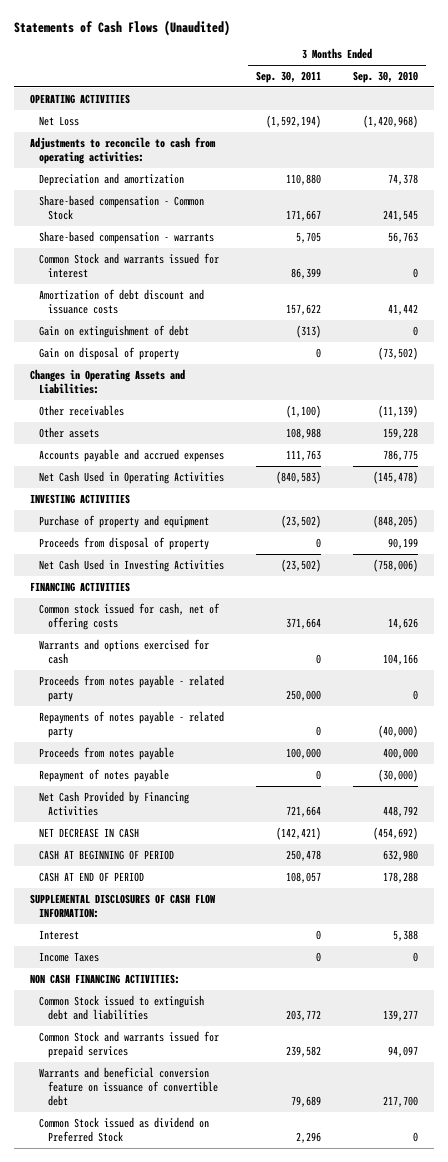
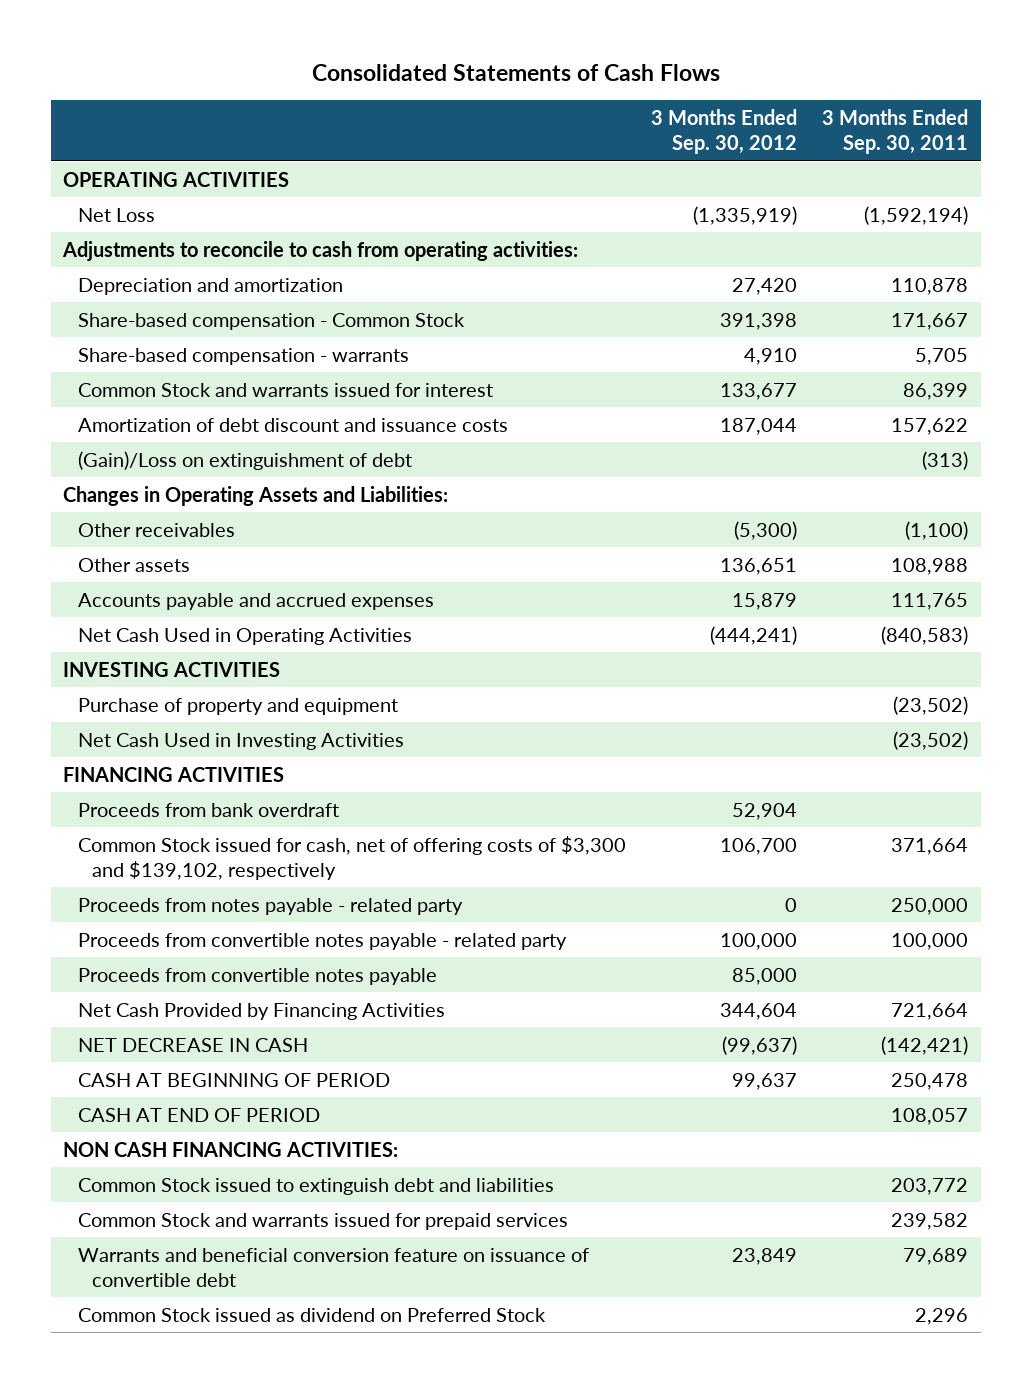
- Statements of Cash Flows (Unaudited)
+ Consolidated Statements of Cash Flows
- | 3 Months Ended Sep. 30, 2011 | 3 Months Ended Sep. 30, 2010
+ | 3 Months Ended Sep. 30, 2012 | 3 Months Ended Sep. 30, 2011
- Depreciation and amortization | 110,880 | 74,378
+ Depreciation and amortization | 27,420 | 110,878
- Gain on extinguishment of debt | (313) | 0
- Gain on disposal of property | 0 | (73,502)
+ (Gain)/Loss on extinguishment of debt | | (313)
- Accounts payable and accrued expenses | 111,763 | 786,775
+ Accounts payable and accrued expenses | 15,879 | 111,765
- Proceeds from disposal of property | 0 | 90,199
- Common stock issued for cash, net of offering costs | 371,664 | 14,626
- Warrants and options exercised for cash | 0 | 104,166
+ Proceeds from bank overdraft | 52,904 |
+ Common Stock issued for cash, net of offering costs of $3,300 and $139,102, respectively | 106,700 | 371,664
- Repayments of notes payable - related party | 0 | (40,000)
- Proceeds from notes payable | 100,000 | 400,000
- Repayment of notes payable | 0 | (30,000)
+ Proceeds from convertible notes payable - related party | 100,000 | 100,000
+ Proceeds from convertible notes payable | 85,000 |
- SUPPLEMENTAL DISCLOSURES OF CASH FLOW INFORMATION:
- Interest | 0 | 5,388
- Income Taxes | 0 | 0

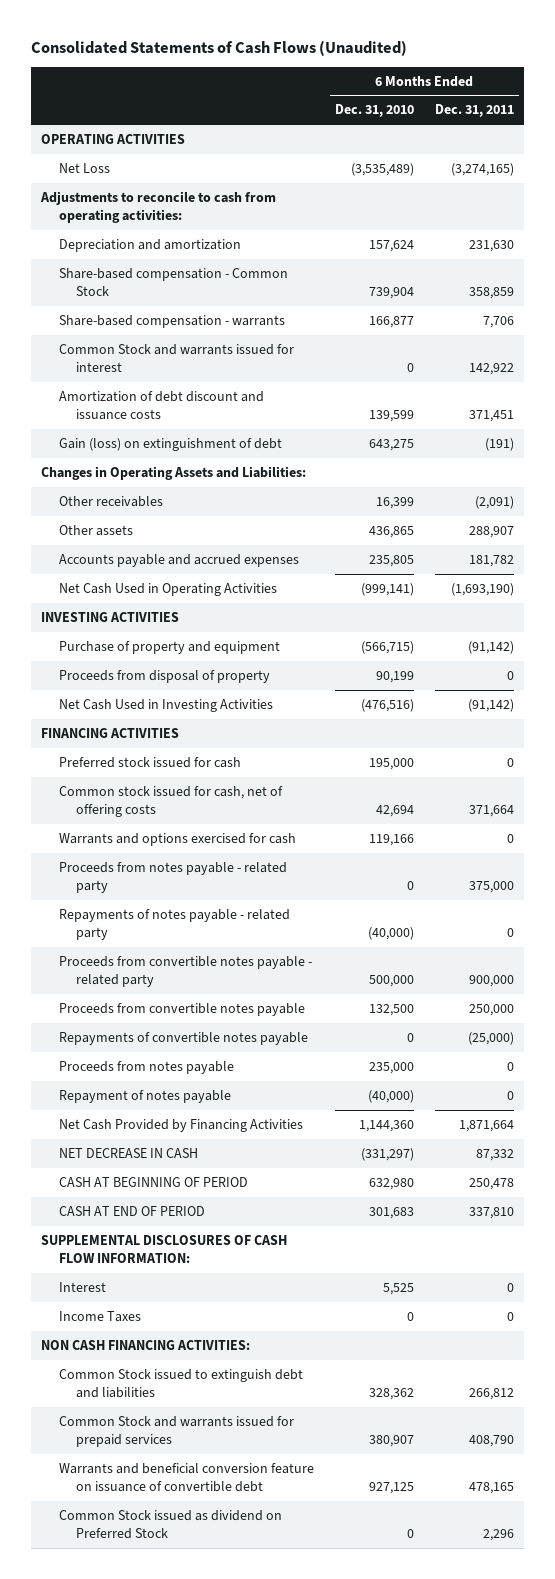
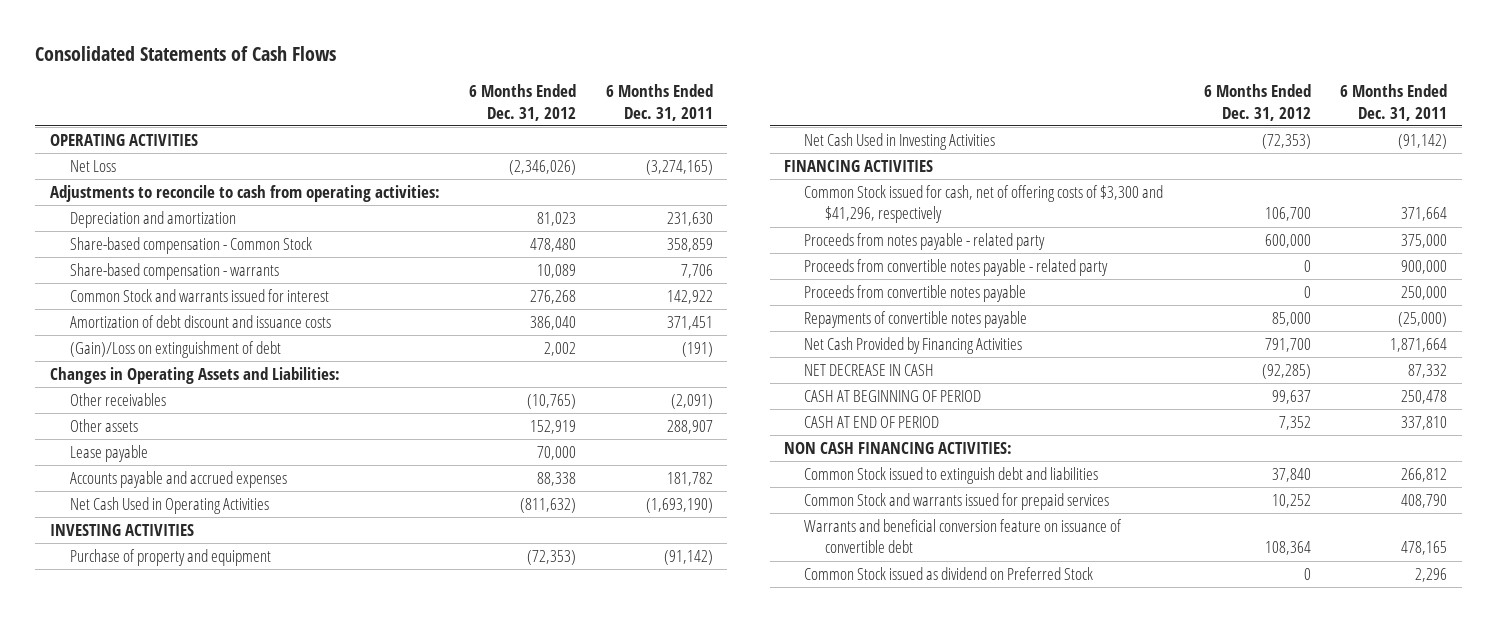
- Consolidated Statements of Cash Flows (Unaudited)
+ Consolidated Statements of Cash Flows
- | 6 Months Ended Dec. 31, 2010 | 6 Months Ended Dec. 31, 2011
+ | 6 Months Ended Dec. 31, 2012 | 6 Months Ended Dec. 31, 2011
- Gain (loss) on extinguishment of debt | 643,275 | (191)
+ (Gain)/Loss on extinguishment of debt | 2,002 | (191)
+ Lease payable | 70,000 |
- Proceeds from disposal of property | 90,199 | 0
- Preferred stock issued for cash | 195,000 | 0
- Common stock issued for cash, net of offering costs | 42,694 | 371,664
- Warrants and options exercised for cash | 119,166 | 0
+ Common Stock issued for cash, net of offering costs of $3,300 and $41,296, respectively | 106,700 | 371,664
- Repayments of notes payable - related party | (40,000) | 0
- Proceeds from notes payable | 235,000 | 0
- Repayment of notes payable | (40,000) | 0
- SUPPLEMENTAL DISCLOSURES OF CASH FLOW INFORMATION:
- Interest | 5,525 | 0
- Income Taxes | 0 | 0

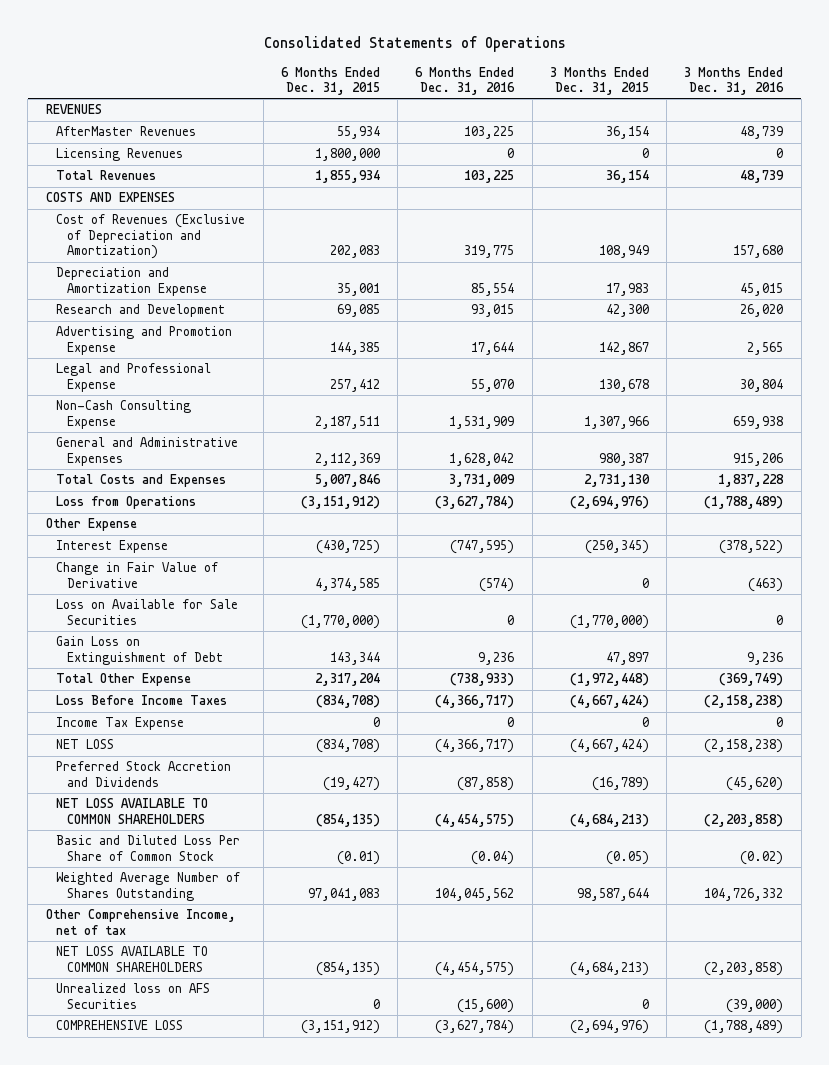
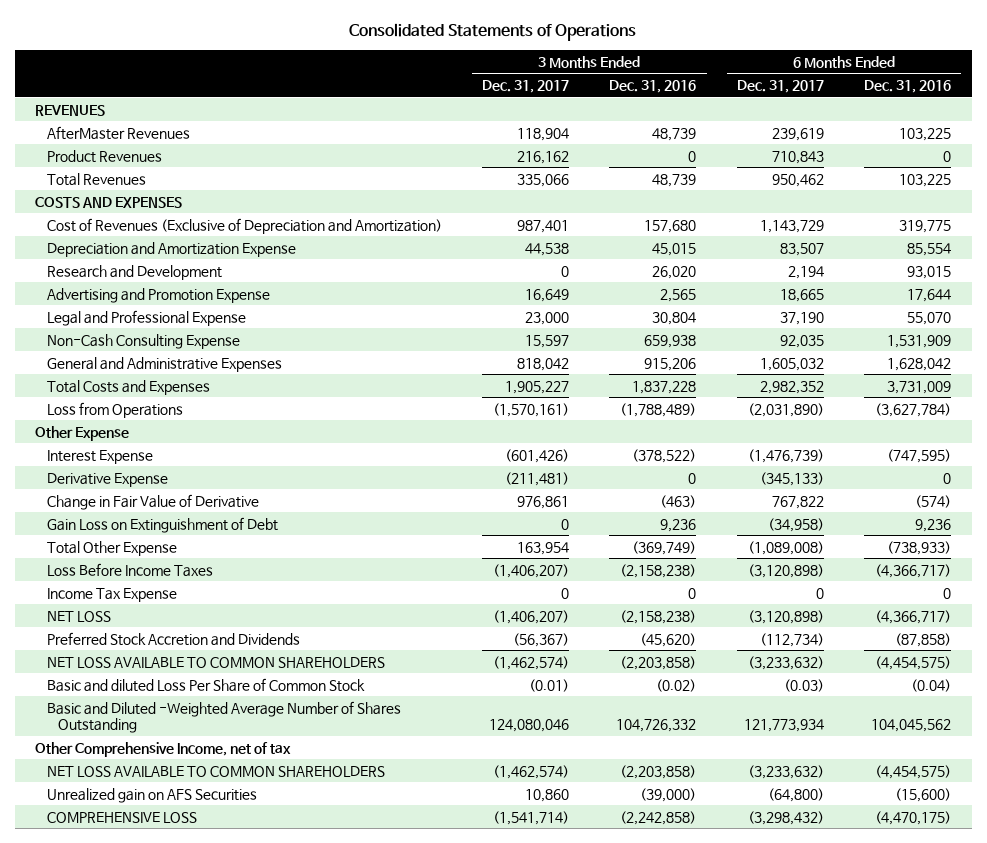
- | 6 Months Ended Dec. 31, 2015 | 6 Months Ended Dec. 31, 2016 | 3 Months Ended Dec. 31, 2015 | 3 Months Ended Dec. 31, 2016
+ | 3 Months Ended Dec. 31, 2017 | 3 Months Ended Dec. 31, 2016 | 6 Months Ended Dec. 31, 2017 | 6 Months Ended Dec. 31, 2016
- Licensing Revenues | 1,800,000 | 0 | 0 | 0
+ Product Revenues | 216,162 | 0 | 710,843 | 0
+ Derivative Expense | (211,481) | 0 | (345,133) | 0
- Loss on Available for Sale Securities | (1,770,000) | 0 | (1,770,000) | 0
- Basic and Diluted Loss Per Share of Common Stock | (0.01) | (0.04) | (0.05) | (0.02)
- Weighted Average Number of Shares Outstanding | 97,041,083 | 104,045,562 | 98,587,644 | 104,726,332
+ Basic and diluted Loss Per Share of Common Stock | (0.01) | (0.02) | (0.03) | (0.04)
+ Basic and Diluted -Weighted Average Number of Shares Outstanding | 124,080,046 | 104,726,332 | 121,773,934 | 104,045,562
- Unrealized loss on AFS Securities | 0 | (15,600) | 0 | (39,000)
- COMPREHENSIVE LOSS | (3,151,912) | (3,627,784) | (2,694,976) | (1,788,489)
+ Unrealized gain on AFS Securities | 10,860 | (39,000) | (64,800) | (15,600)
+ COMPREHENSIVE LOSS | (1,541,714) | (2,242,858) | (3,298,432) | (4,470,175)

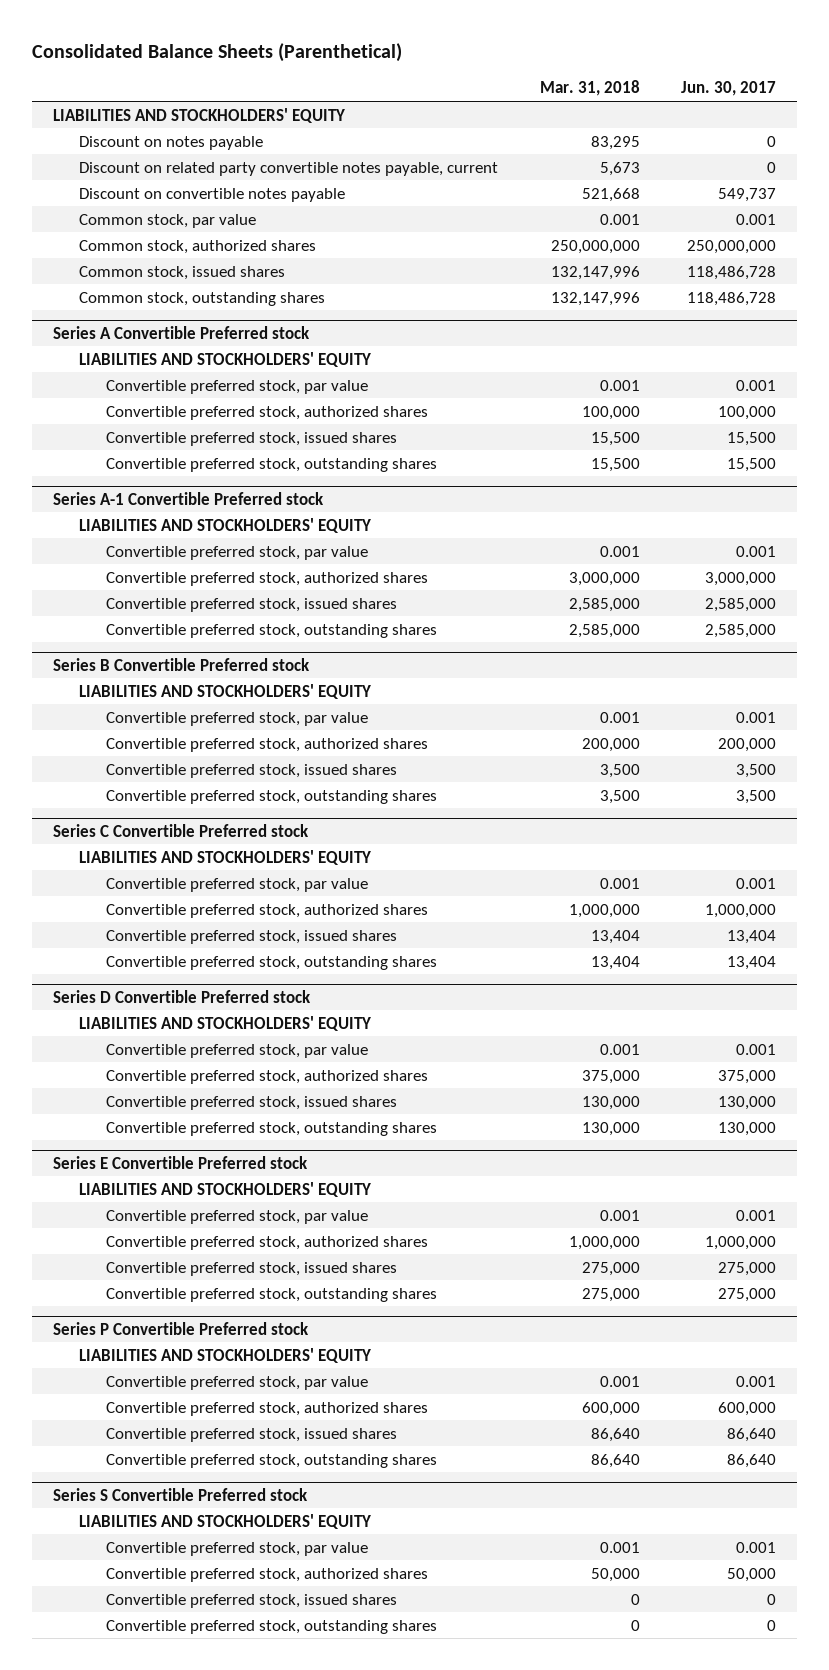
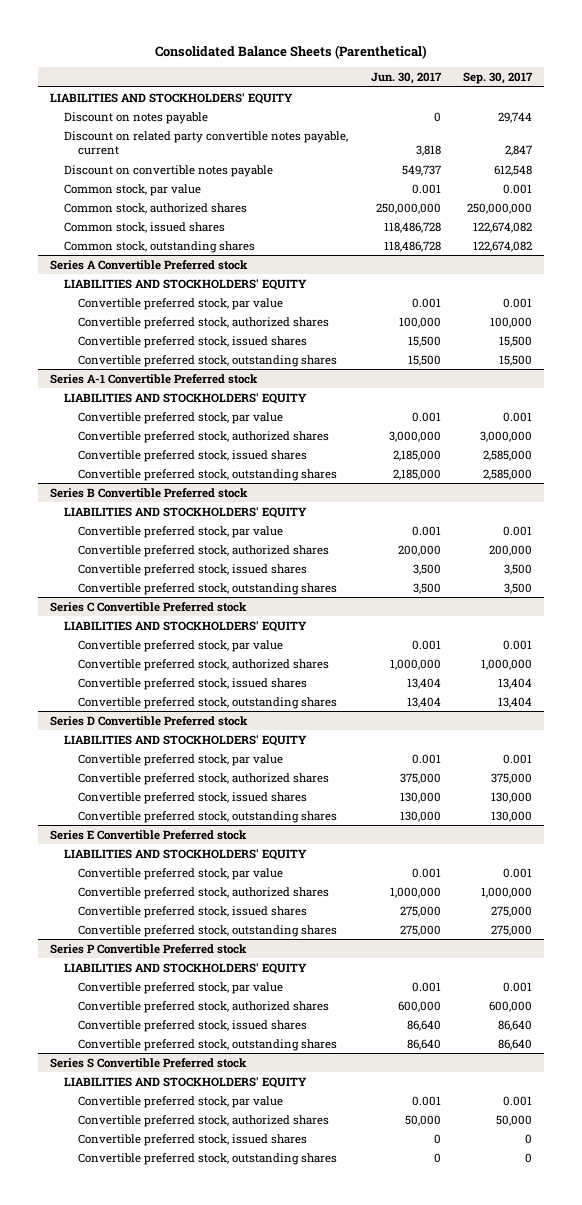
- | Mar. 31, 2018 | Jun. 30, 2017
+ | Jun. 30, 2017 | Sep. 30, 2017
- Discount on related party convertible notes payable, current | 5,673 | 0
+ Discount on related party convertible notes payable, current | 3,818 | 2,847
@ Series A-1 Convertible Preferred stock
- Convertible preferred stock, issued shares | 2,585,000 | 2,585,000
- Convertible preferred stock, outstanding shares | 2,585,000 | 2,585,000
+ Convertible preferred stock, issued shares | 2,185,000 | 2,585,000
+ Convertible preferred stock, outstanding shares | 2,185,000 | 2,585,000

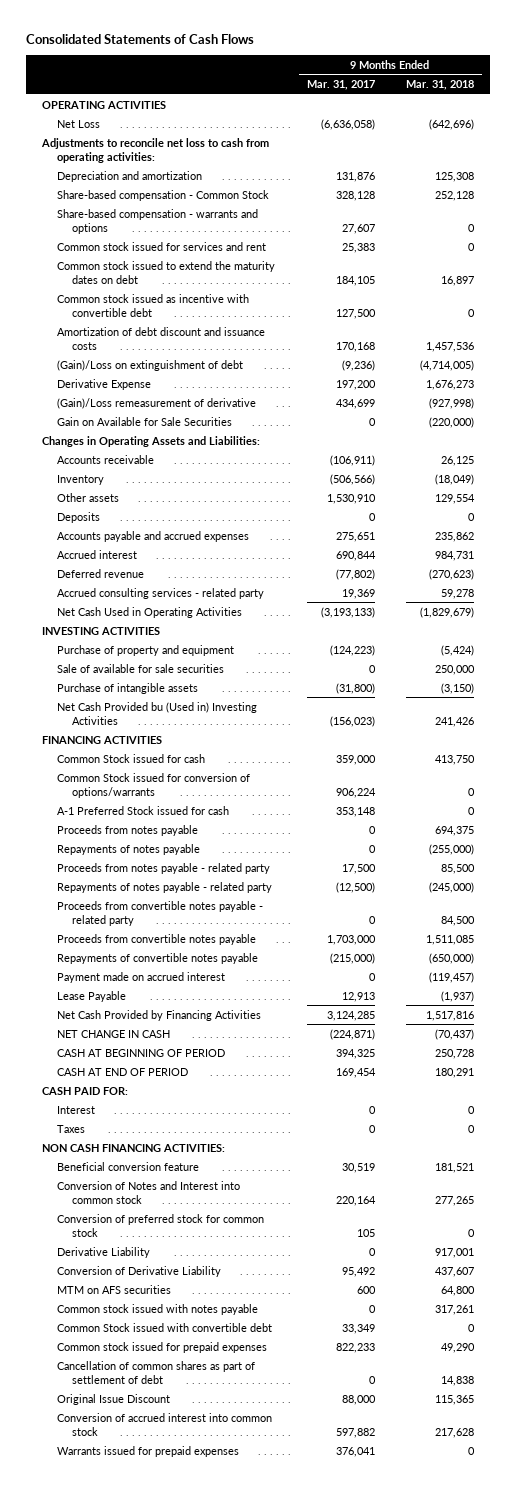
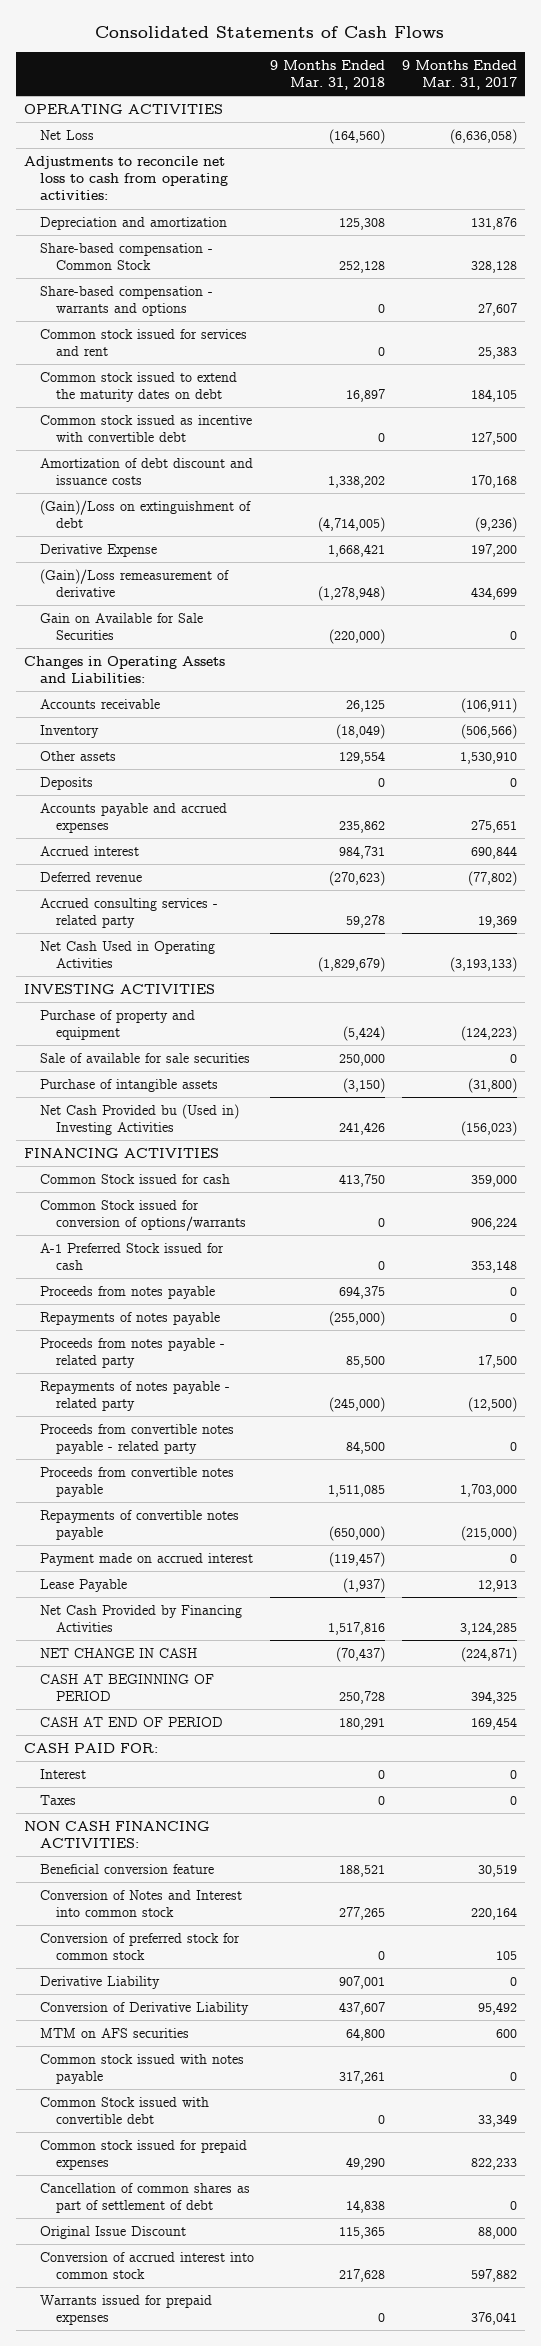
- | 9 Months Ended Mar. 31, 2017 | 9 Months Ended Mar. 31, 2018
+ | 9 Months Ended Mar. 31, 2018 | 9 Months Ended Mar. 31, 2017
- Net Loss | (6,636,058) | (642,696)
+ Net Loss | (164,560) | (6,636,058)
- Amortization of debt discount and issuance costs | 170,168 | 1,457,536
+ Amortization of debt discount and issuance costs | 1,338,202 | 170,168
- Derivative Expense | 197,200 | 1,676,273
- (Gain)/Loss remeasurement of derivative | 434,699 | (927,998)
+ Derivative Expense | 1,668,421 | 197,200
+ (Gain)/Loss remeasurement of derivative | (1,278,948) | 434,699
- Beneficial conversion feature | 30,519 | 181,521
+ Beneficial conversion feature | 188,521 | 30,519
- Derivative Liability | 0 | 917,001
+ Derivative Liability | 907,001 | 0

